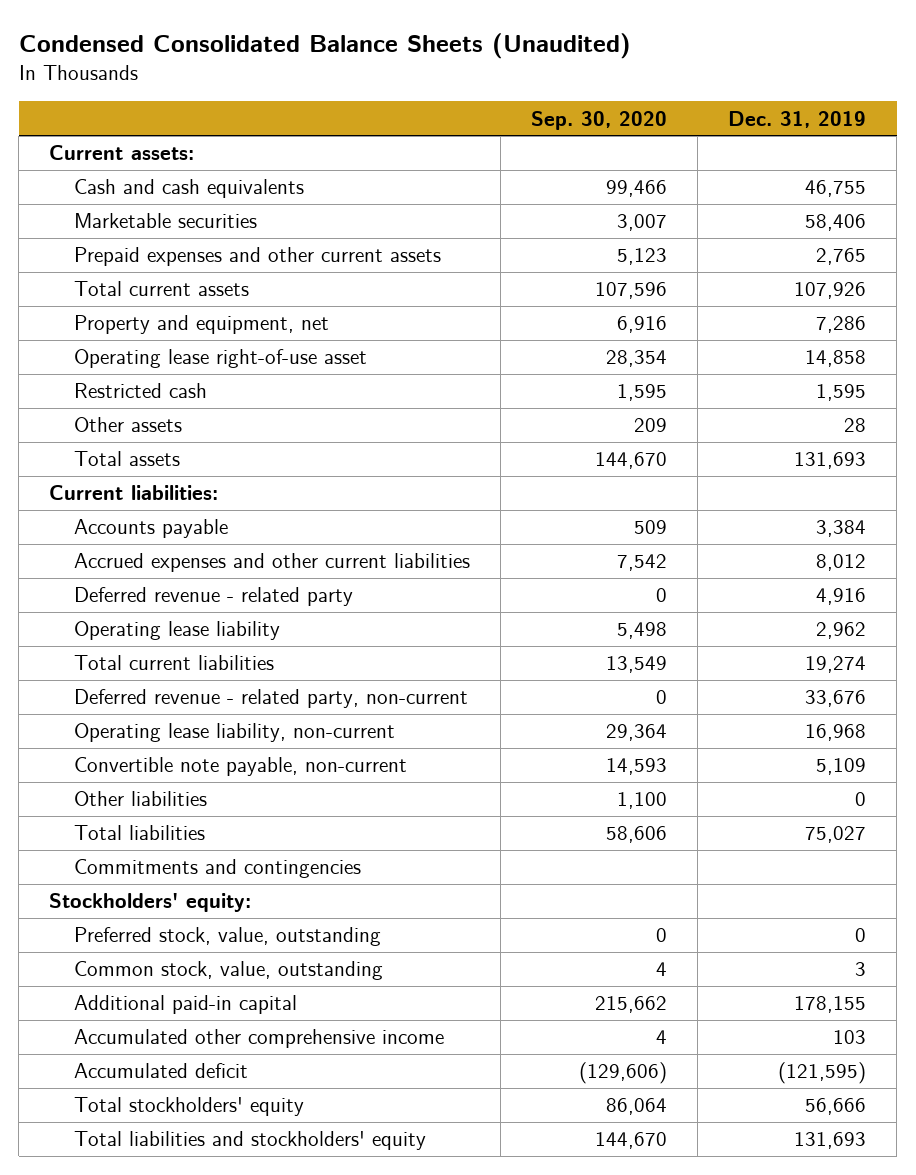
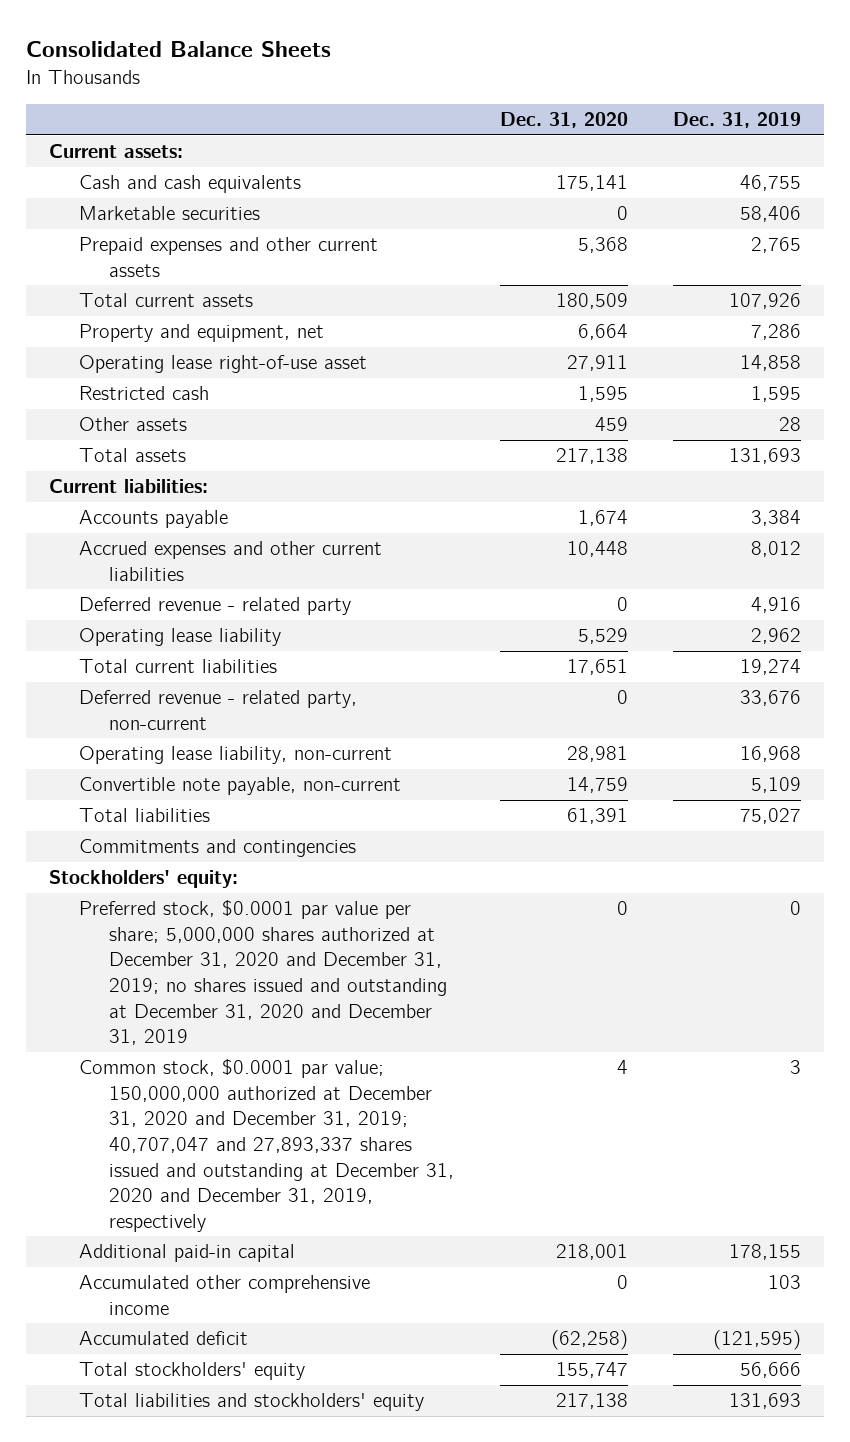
- Condensed Consolidated Balance Sheets (Unaudited)
+ Consolidated Balance Sheets
- | Sep. 30, 2020 | Dec. 31, 2019
+ | Dec. 31, 2020 | Dec. 31, 2019
- Other liabilities | 1,100 | 0
- Preferred stock, value, outstanding | 0 | 0
- Common stock, value, outstanding | 4 | 3
+ Preferred stock, $0.0001 par value per share; 5,000,000 shares authorized at December 31, 2020 and December 31, 2019; no shares issued and outstanding at December 31, 2020 and December 31, 2019 | 0 | 0
+ Common stock, $0.0001 par value; 150,000,000 authorized at December 31, 2020 and December 31, 2019; 40,707,047 and 27,893,337 shares issued and outstanding at December 31, 2020 and December 31, 2019, respectively | 4 | 3

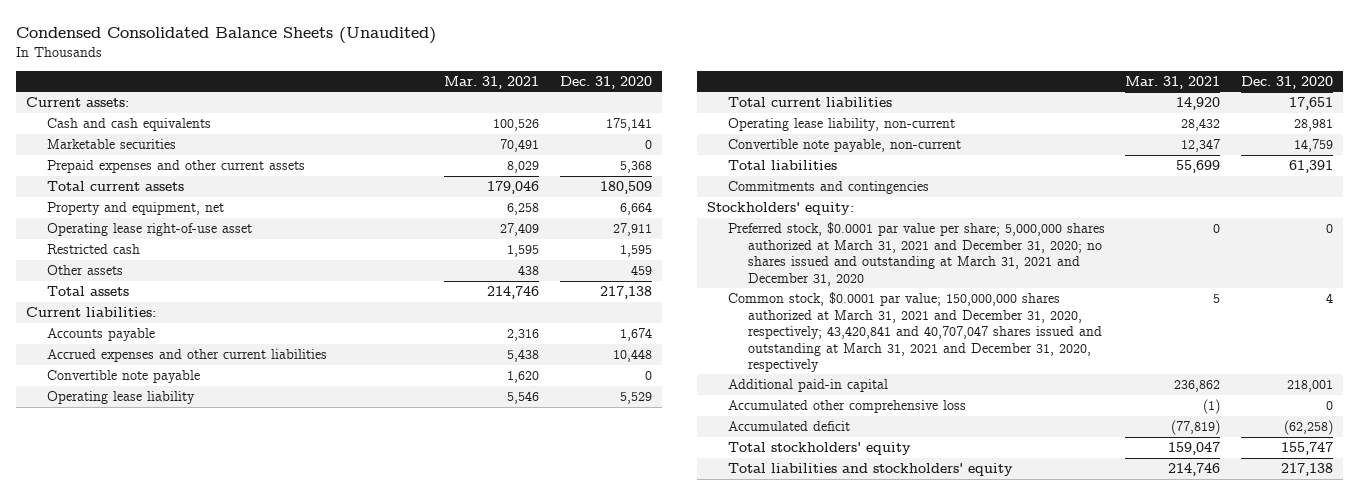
- Consolidated Balance Sheets
+ Condensed Consolidated Balance Sheets (Unaudited)
- | Dec. 31, 2020 | Dec. 31, 2019
+ | Mar. 31, 2021 | Dec. 31, 2020
- Deferred revenue - related party | 0 | 4,916
+ Convertible note payable | 1,620 | 0
- Deferred revenue - related party, non-current | 0 | 33,676
- Preferred stock, $0.0001 par value per share; 5,000,000 shares authorized at December 31, 2020 and December 31, 2019; no shares issued and outstanding at December 31, 2020 and December 31, 2019 | 0 | 0
- Common stock, $0.0001 par value; 150,000,000 authorized at December 31, 2020 and December 31, 2019; 40,707,047 and 27,893,337 shares issued and outstanding at December 31, 2020 and December 31, 2019, respectively | 4 | 3
+ Preferred stock, $0.0001 par value per share; 5,000,000 shares authorized at March 31, 2021 and December 31, 2020; no shares issued and outstanding at March 31, 2021 and December 31, 2020 | 0 | 0
+ Common stock, $0.0001 par value; 150,000,000 shares authorized at March 31, 2021 and December 31, 2020, respectively; 43,420,841 and 40,707,047 shares issued and outstanding at March 31, 2021 and December 31, 2020, respectively | 5 | 4
- Accumulated other comprehensive income | 0 | 103
+ Accumulated other comprehensive loss | (1) | 0

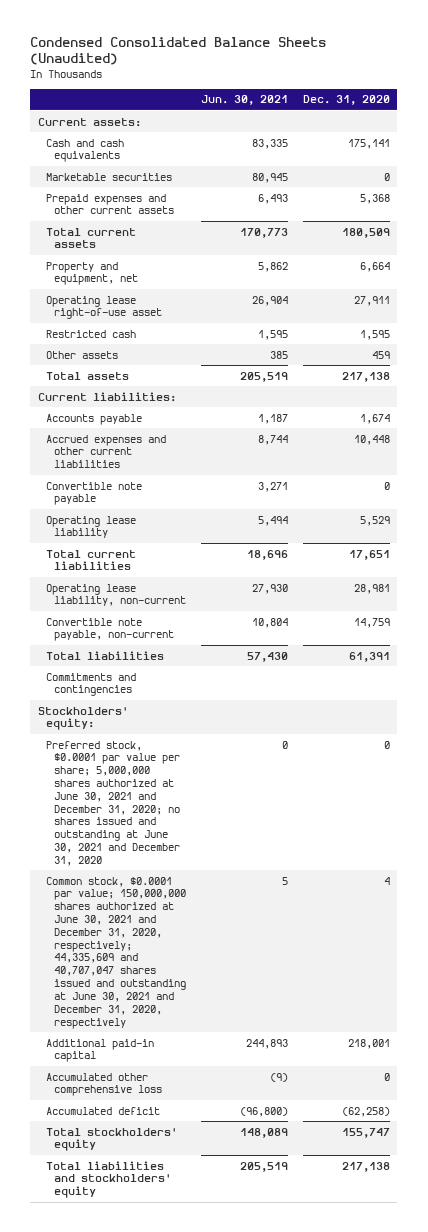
- | Mar. 31, 2021 | Dec. 31, 2020
+ | Jun. 30, 2021 | Dec. 31, 2020
- Preferred stock, $0.0001 par value per share; 5,000,000 shares authorized at March 31, 2021 and December 31, 2020; no shares issued and outstanding at March 31, 2021 and December 31, 2020 | 0 | 0
- Common stock, $0.0001 par value; 150,000,000 shares authorized at March 31, 2021 and December 31, 2020, respectively; 43,420,841 and 40,707,047 shares issued and outstanding at March 31, 2021 and December 31, 2020, respectively | 5 | 4
+ Preferred stock, $0.0001 par value per share; 5,000,000 shares authorized at June 30, 2021 and December 31, 2020; no shares issued and outstanding at June 30, 2021 and December 31, 2020 | 0 | 0
+ Common stock, $0.0001 par value; 150,000,000 shares authorized at June 30, 2021 and December 31, 2020, respectively; 44,335,609 and 40,707,047 shares issued and outstanding at June 30, 2021 and December 31, 2020, respectively | 5 | 4

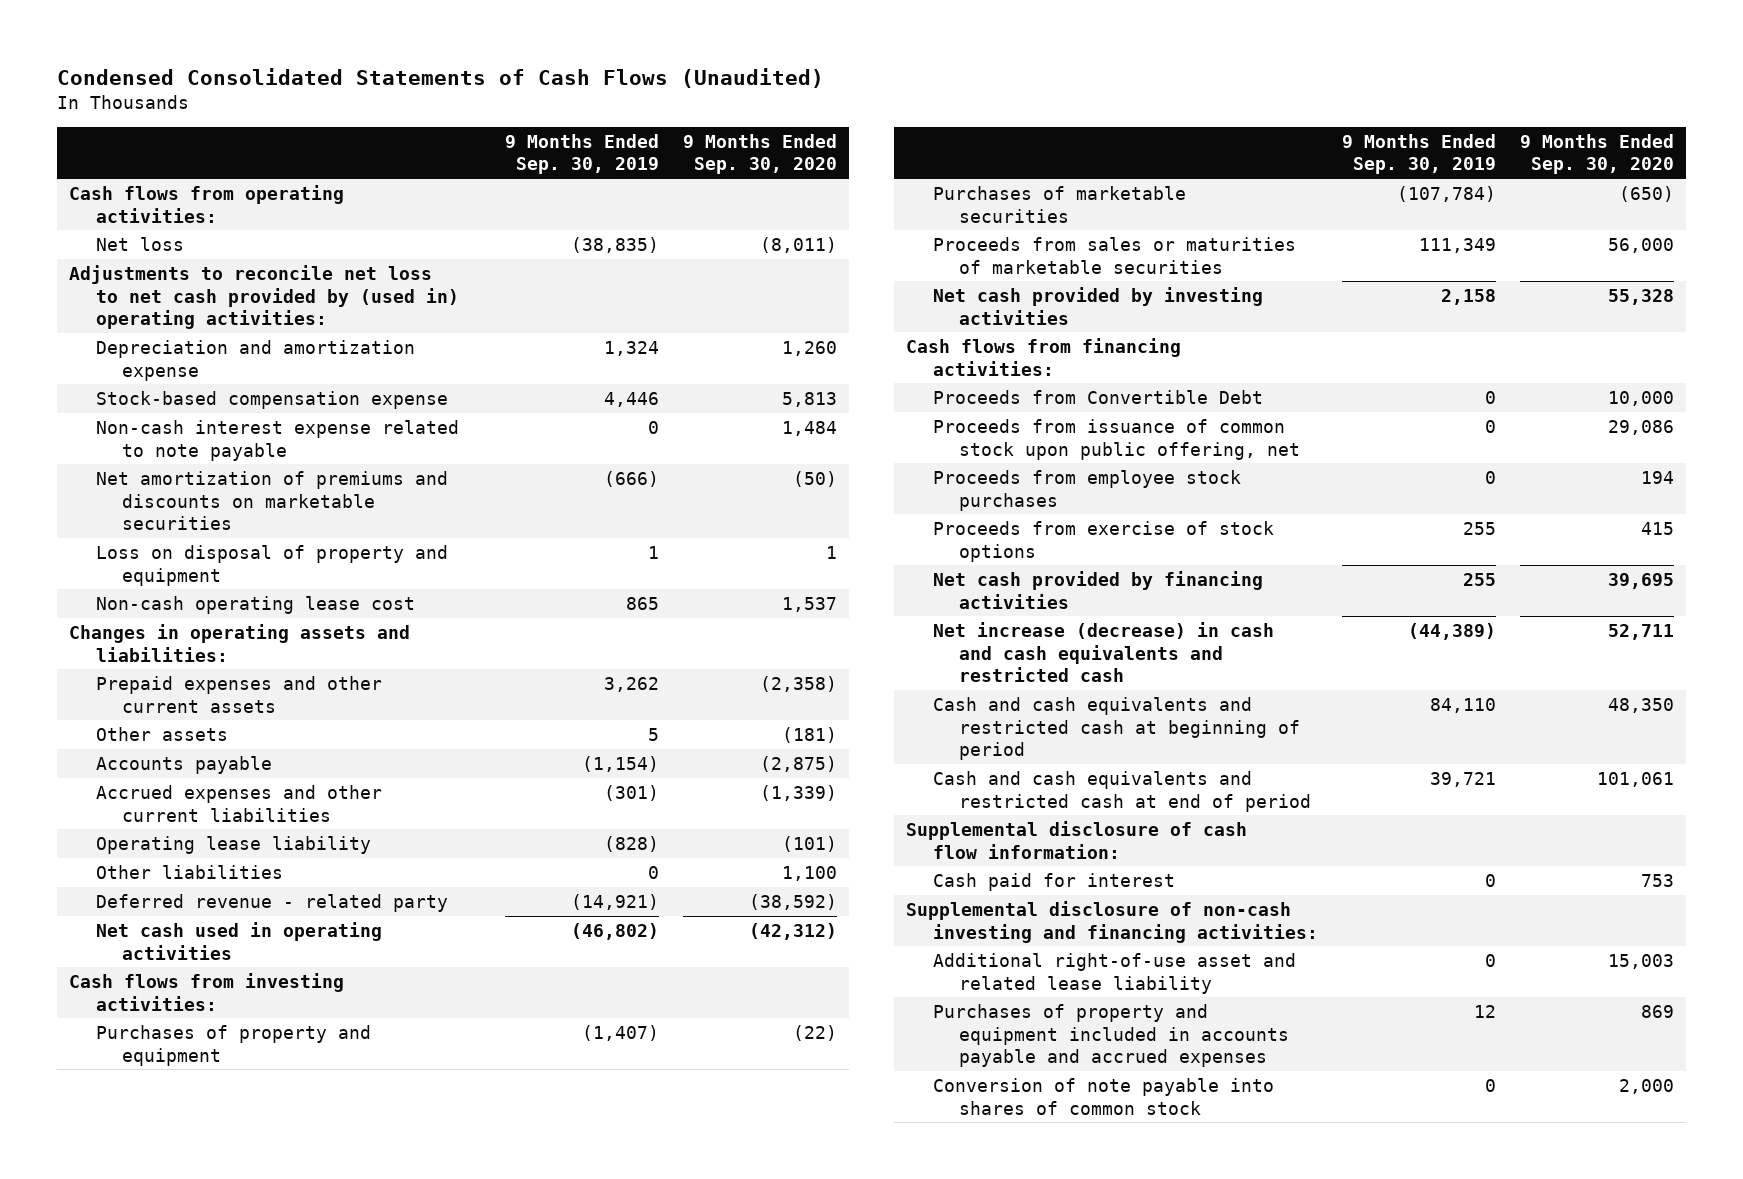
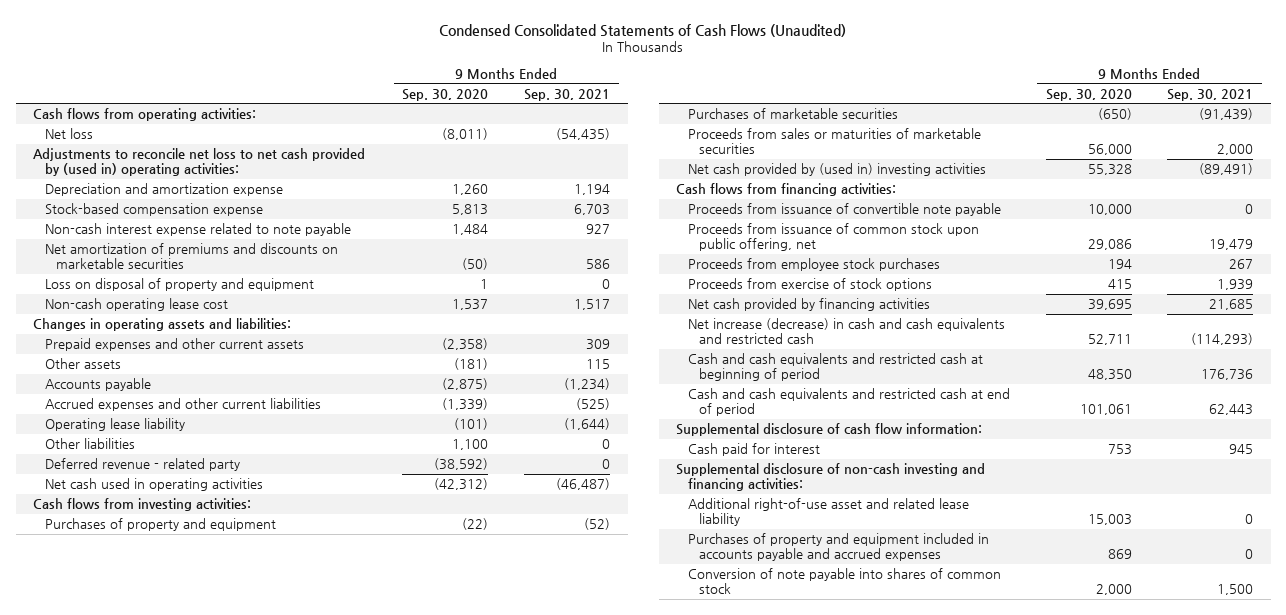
- | 9 Months Ended Sep. 30, 2019 | 9 Months Ended Sep. 30, 2020
+ | 9 Months Ended Sep. 30, 2020 | 9 Months Ended Sep. 30, 2021
- Net cash provided by investing activities | 2,158 | 55,328
+ Net cash provided by (used in) investing activities | 55,328 | (89,491)
- Proceeds from Convertible Debt | 0 | 10,000
+ Proceeds from issuance of convertible note payable | 10,000 | 0

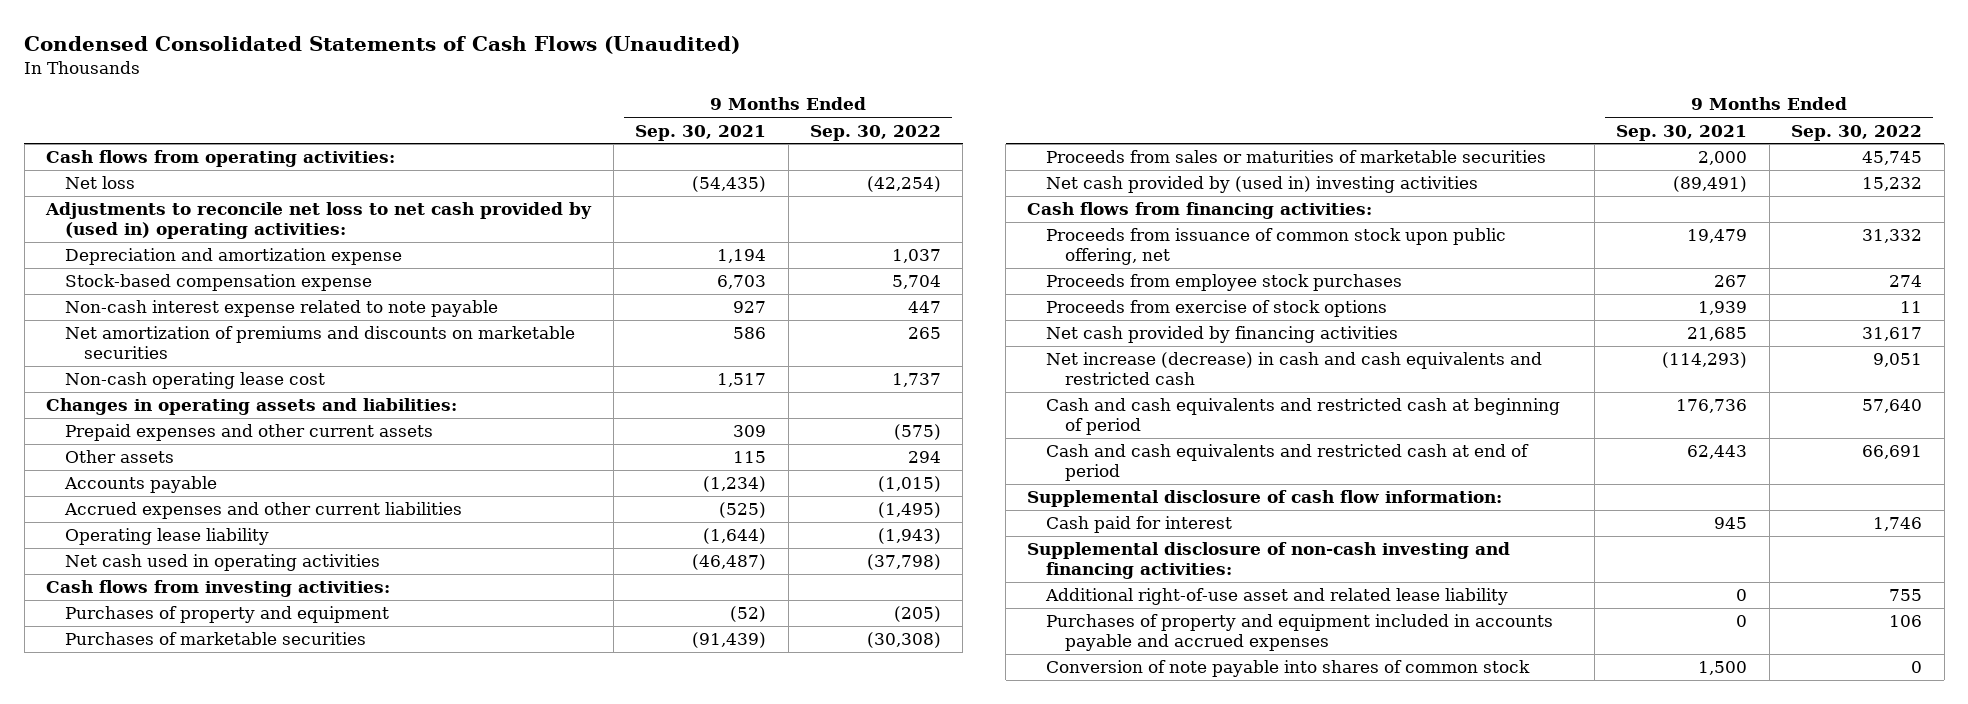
- | 9 Months Ended Sep. 30, 2020 | 9 Months Ended Sep. 30, 2021
+ | 9 Months Ended Sep. 30, 2021 | 9 Months Ended Sep. 30, 2022
- Loss on disposal of property and equipment | 1 | 0
- Other liabilities | 1,100 | 0
- Deferred revenue - related party | (38,592) | 0
- Proceeds from issuance of convertible note payable | 10,000 | 0

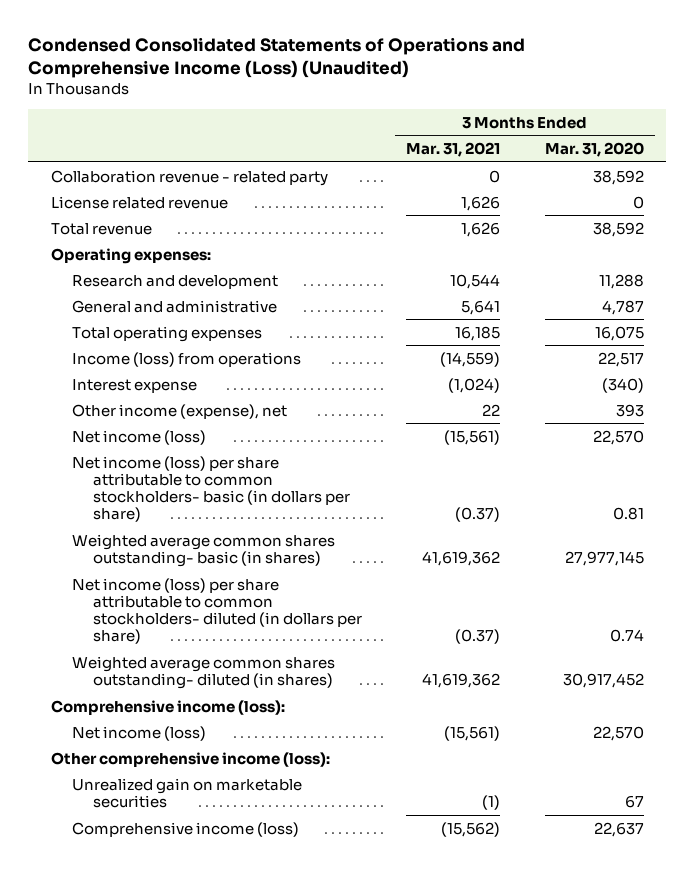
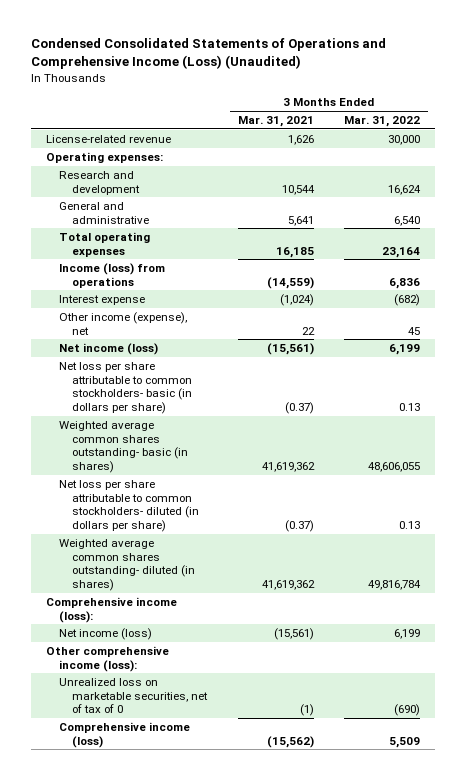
- | 3 Months Ended Mar. 31, 2021 | 3 Months Ended Mar. 31, 2020
+ | 3 Months Ended Mar. 31, 2021 | 3 Months Ended Mar. 31, 2022
- Collaboration revenue - related party | 0 | 38,592
- License related revenue | 1,626 | 0
- Total revenue | 1,626 | 38,592
+ License-related revenue | 1,626 | 30,000
- Net income (loss) per share attributable to common stockholders- basic (in dollars per share) | (0.37) | 0.81
+ Net loss per share attributable to common stockholders- basic (in dollars per share) | (0.37) | 0.13
- Net income (loss) per share attributable to common stockholders- diluted (in dollars per share) | (0.37) | 0.74
+ Net loss per share attributable to common stockholders- diluted (in dollars per share) | (0.37) | 0.13
- Unrealized gain on marketable securities | (1) | 67
+ Unrealized loss on marketable securities, net of tax of 0 | (1) | (690)

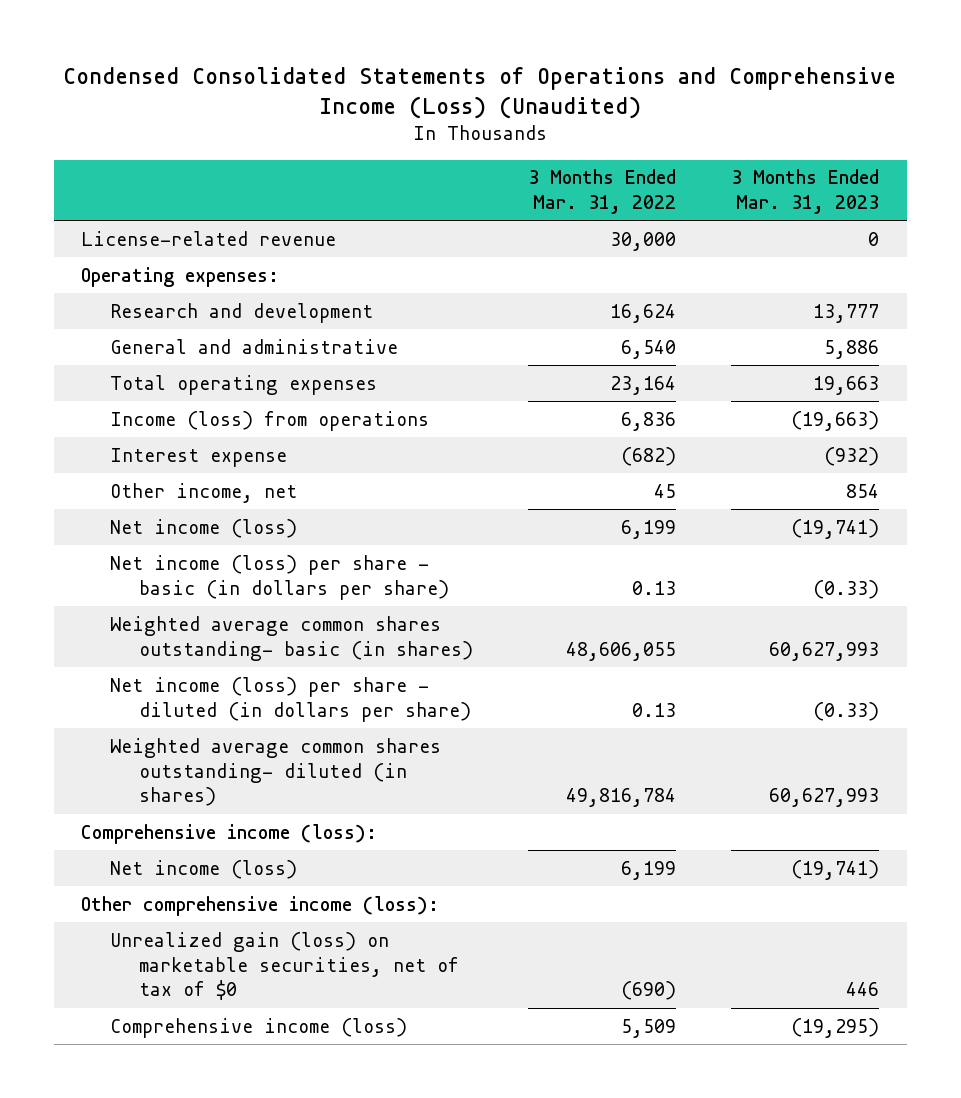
- | 3 Months Ended Mar. 31, 2021 | 3 Months Ended Mar. 31, 2022
+ | 3 Months Ended Mar. 31, 2022 | 3 Months Ended Mar. 31, 2023
- Other income (expense), net | 22 | 45
+ Other income, net | 45 | 854
- Net loss per share attributable to common stockholders- basic (in dollars per share) | (0.37) | 0.13
+ Net income (loss) per share - basic (in dollars per share) | 0.13 | (0.33)
- Net loss per share attributable to common stockholders- diluted (in dollars per share) | (0.37) | 0.13
+ Net income (loss) per share - diluted (in dollars per share) | 0.13 | (0.33)
- Unrealized loss on marketable securities, net of tax of 0 | (1) | (690)
+ Unrealized gain (loss) on marketable securities, net of tax of $0 | (690) | 446

